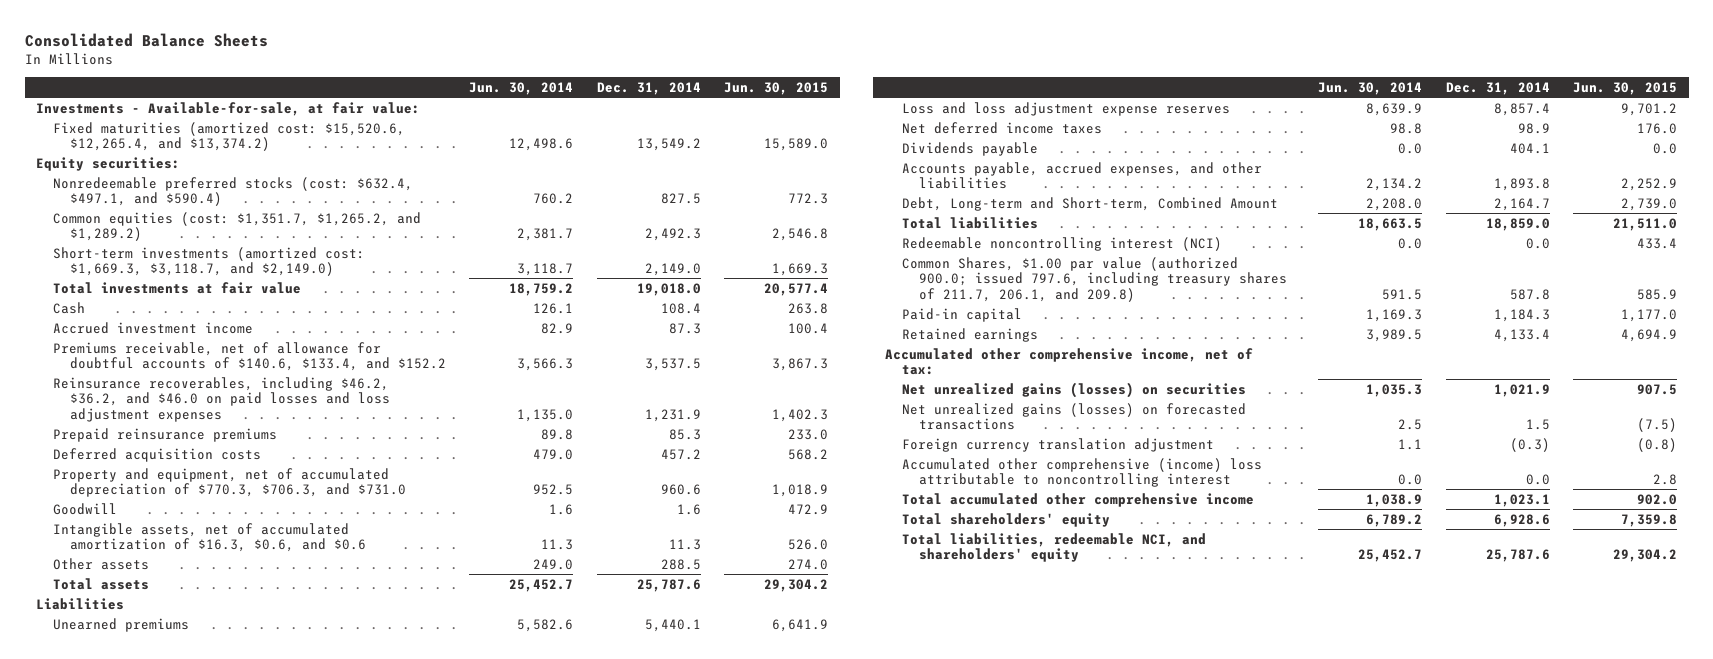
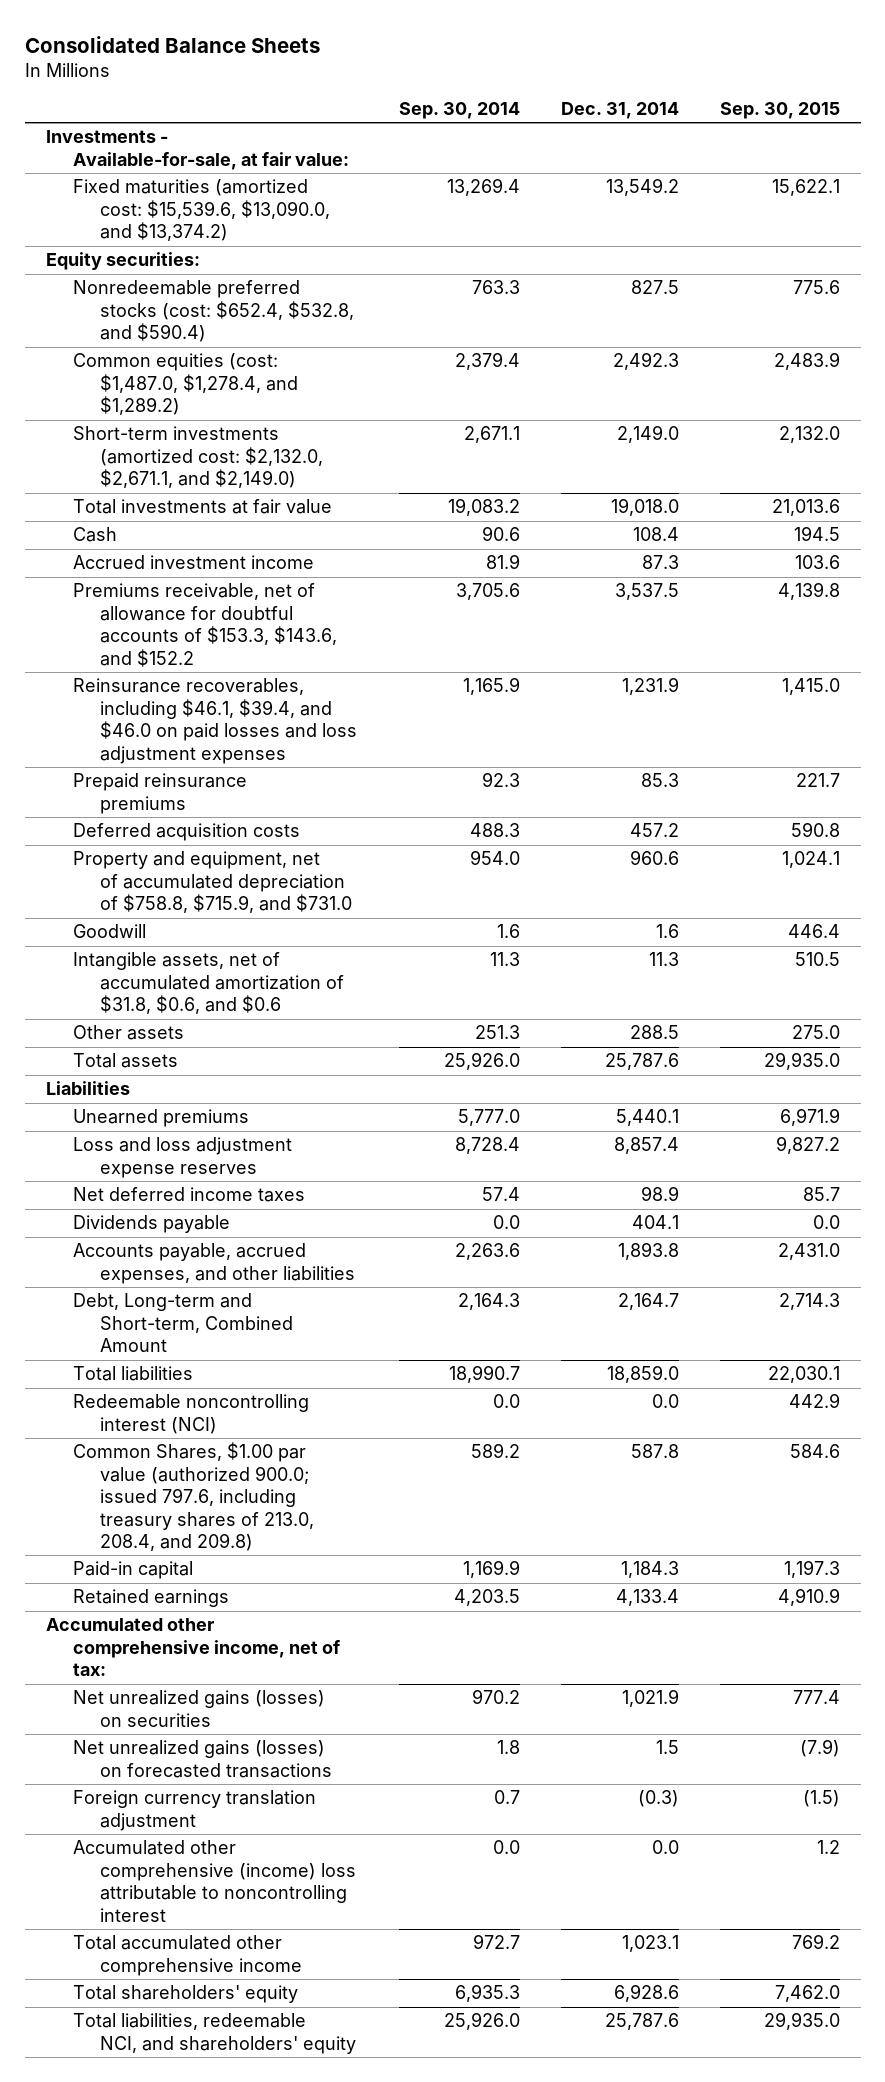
- | Jun. 30, 2014 | Dec. 31, 2014 | Jun. 30, 2015
+ | Sep. 30, 2014 | Dec. 31, 2014 | Sep. 30, 2015
- Fixed maturities (amortized cost: $15,520.6, $12,265.4, and $13,374.2) | 12,498.6 | 13,549.2 | 15,589.0
+ Fixed maturities (amortized cost: $15,539.6, $13,090.0, and $13,374.2) | 13,269.4 | 13,549.2 | 15,622.1
- Nonredeemable preferred stocks (cost: $632.4, $497.1, and $590.4) | 760.2 | 827.5 | 772.3
- Common equities (cost: $1,351.7, $1,265.2, and $1,289.2) | 2,381.7 | 2,492.3 | 2,546.8
- Short-term investments (amortized cost: $1,669.3, $3,118.7, and $2,149.0) | 3,118.7 | 2,149.0 | 1,669.3
+ Nonredeemable preferred stocks (cost: $652.4, $532.8, and $590.4) | 763.3 | 827.5 | 775.6
+ Common equities (cost: $1,487.0, $1,278.4, and $1,289.2) | 2,379.4 | 2,492.3 | 2,483.9
+ Short-term investments (amortized cost: $2,132.0, $2,671.1, and $2,149.0) | 2,671.1 | 2,149.0 | 2,132.0
- Premiums receivable, net of allowance for doubtful accounts of $140.6, $133.4, and $152.2 | 3,566.3 | 3,537.5 | 3,867.3
- Reinsurance recoverables, including $46.2, $36.2, and $46.0 on paid losses and loss adjustment expenses | 1,135.0 | 1,231.9 | 1,402.3
+ Premiums receivable, net of allowance for doubtful accounts of $153.3, $143.6, and $152.2 | 3,705.6 | 3,537.5 | 4,139.8
+ Reinsurance recoverables, including $46.1, $39.4, and $46.0 on paid losses and loss adjustment expenses | 1,165.9 | 1,231.9 | 1,415.0
- Property and equipment, net of accumulated depreciation of $770.3, $706.3, and $731.0 | 952.5 | 960.6 | 1,018.9
+ Property and equipment, net of accumulated depreciation of $758.8, $715.9, and $731.0 | 954.0 | 960.6 | 1,024.1
- Intangible assets, net of accumulated amortization of $16.3, $0.6, and $0.6 | 11.3 | 11.3 | 526.0
+ Intangible assets, net of accumulated amortization of $31.8, $0.6, and $0.6 | 11.3 | 11.3 | 510.5
- Common Shares, $1.00 par value (authorized 900.0; issued 797.6, including treasury shares of 211.7, 206.1, and 209.8) | 591.5 | 587.8 | 585.9
+ Common Shares, $1.00 par value (authorized 900.0; issued 797.6, including treasury shares of 213.0, 208.4, and 209.8) | 589.2 | 587.8 | 584.6

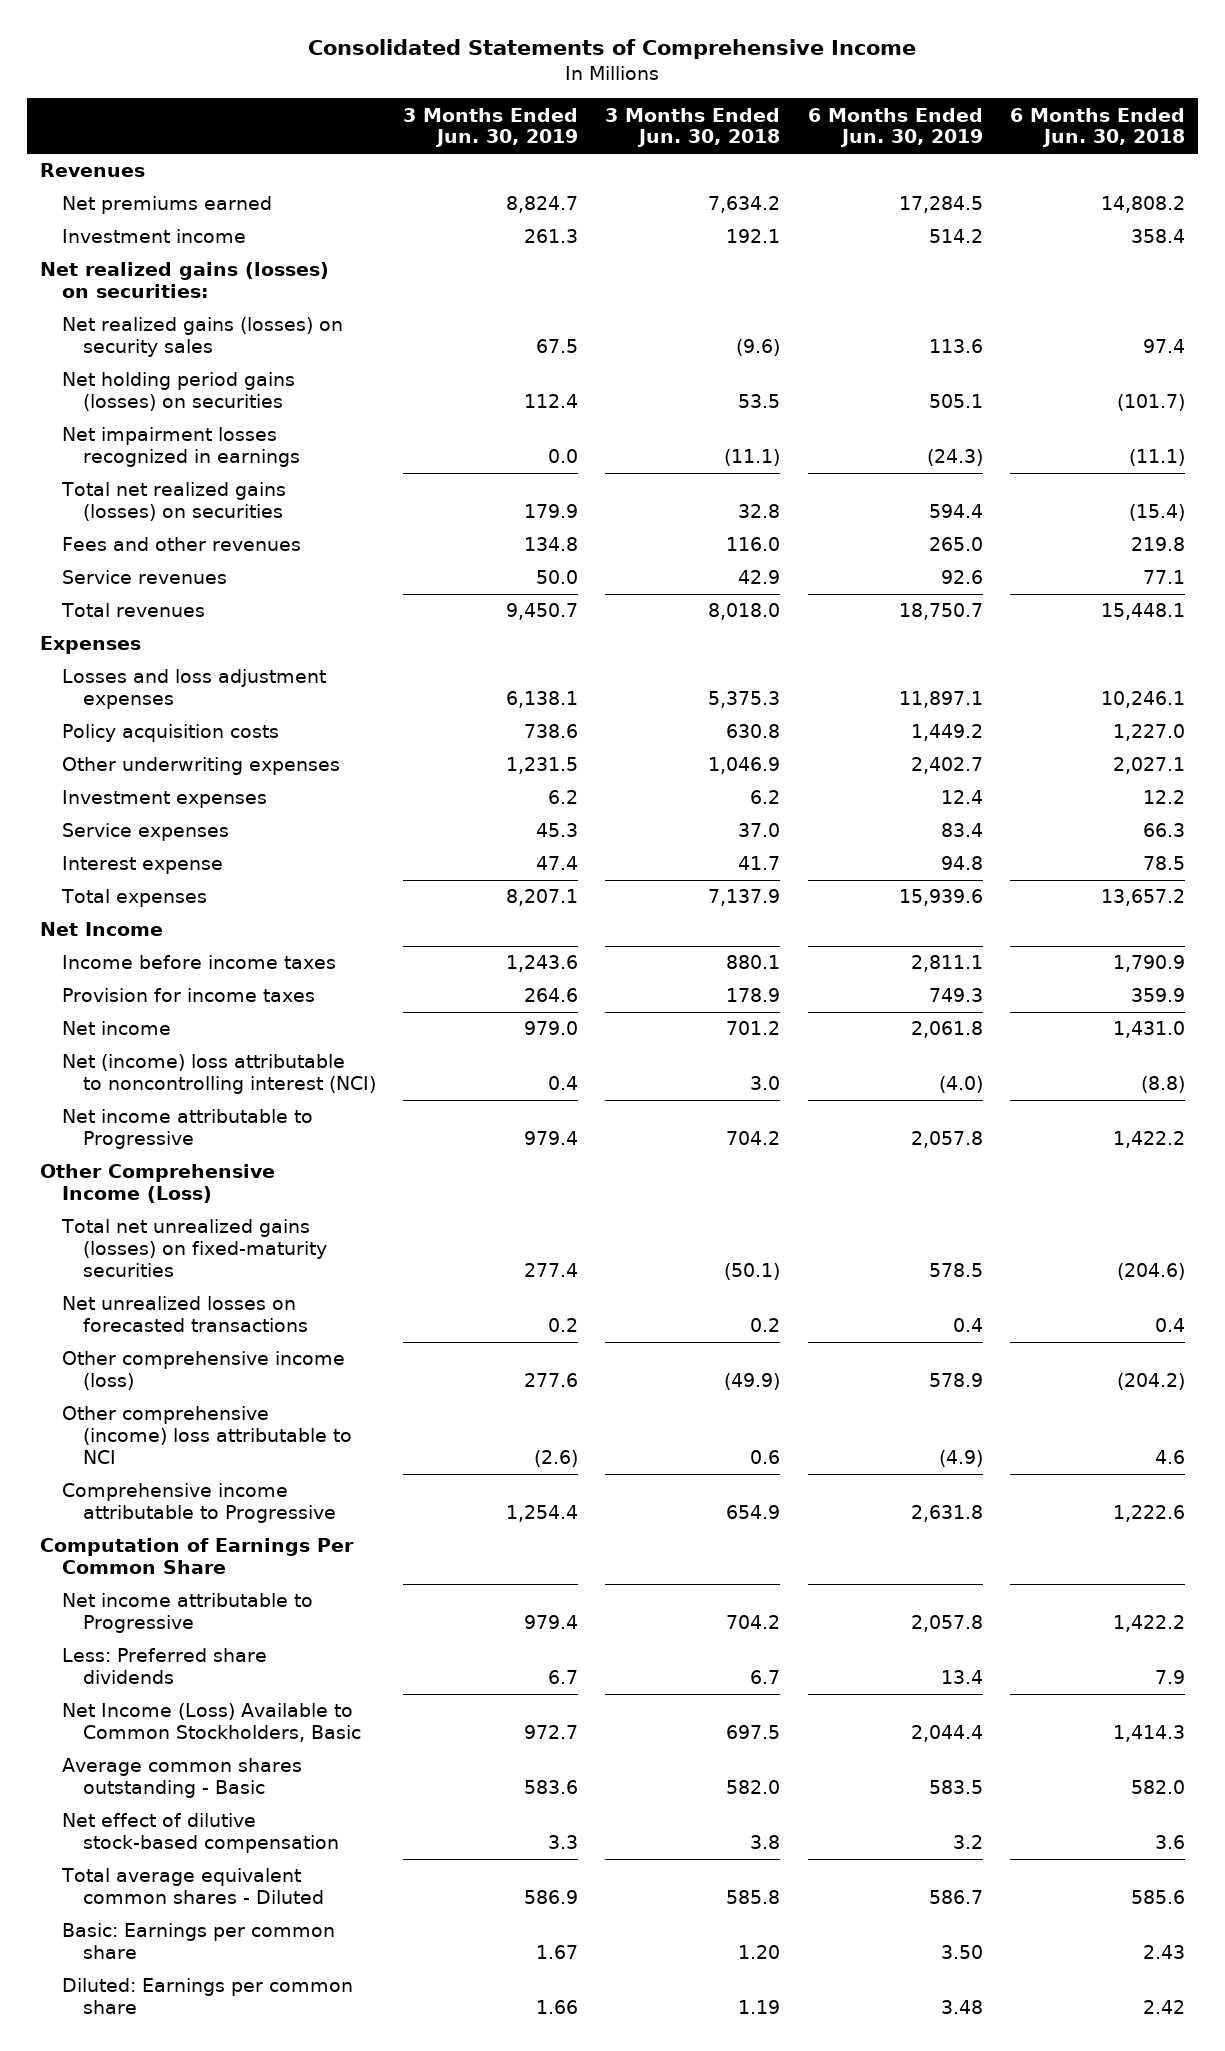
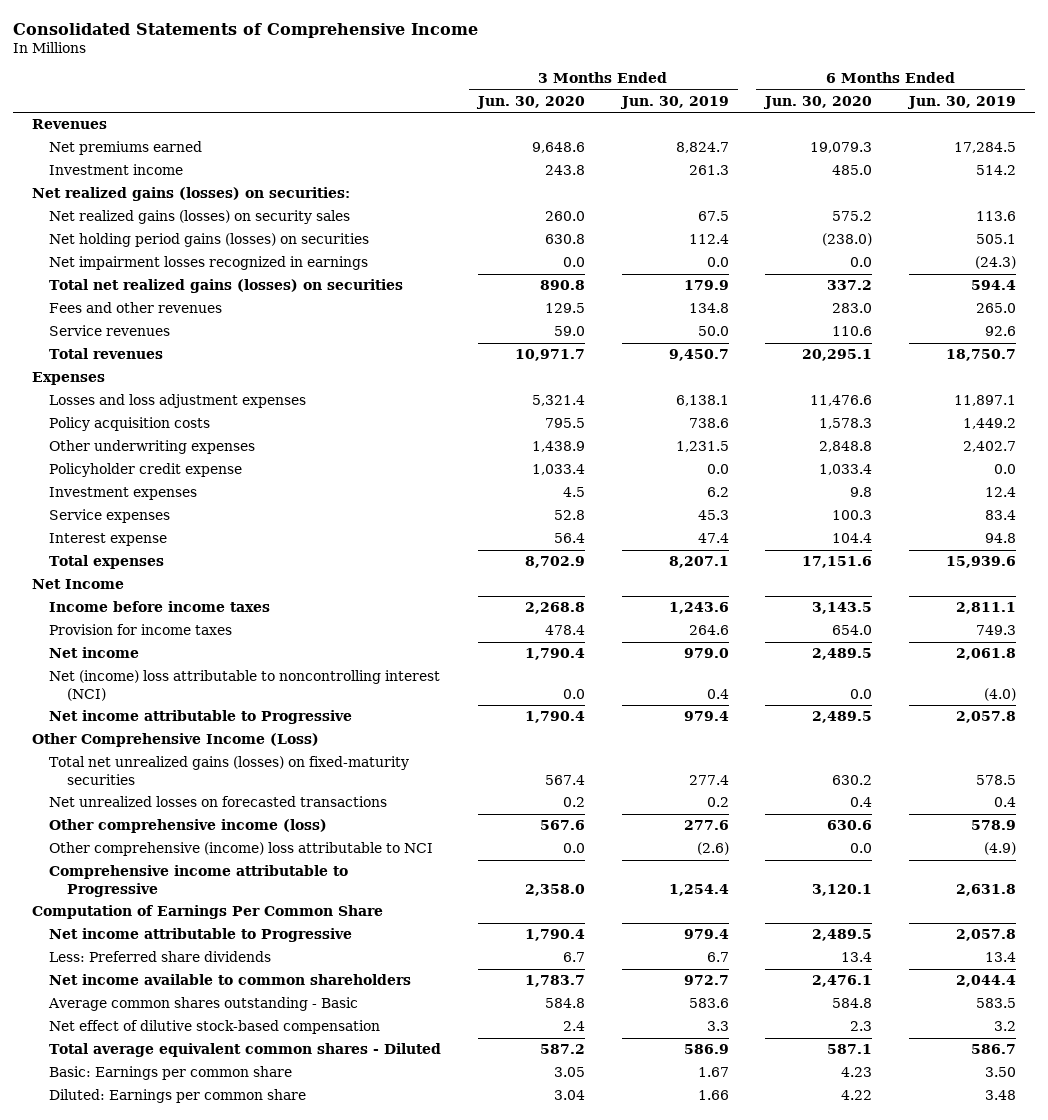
- | 3 Months Ended Jun. 30, 2019 | 3 Months Ended Jun. 30, 2018 | 6 Months Ended Jun. 30, 2019 | 6 Months Ended Jun. 30, 2018
+ | 3 Months Ended Jun. 30, 2020 | 3 Months Ended Jun. 30, 2019 | 6 Months Ended Jun. 30, 2020 | 6 Months Ended Jun. 30, 2019
+ Policyholder credit expense | 1,033.4 | 0.0 | 1,033.4 | 0.0
- Net Income (Loss) Available to Common Stockholders, Basic | 972.7 | 697.5 | 2,044.4 | 1,414.3
+ Net income available to common shareholders | 1,783.7 | 972.7 | 2,476.1 | 2,044.4

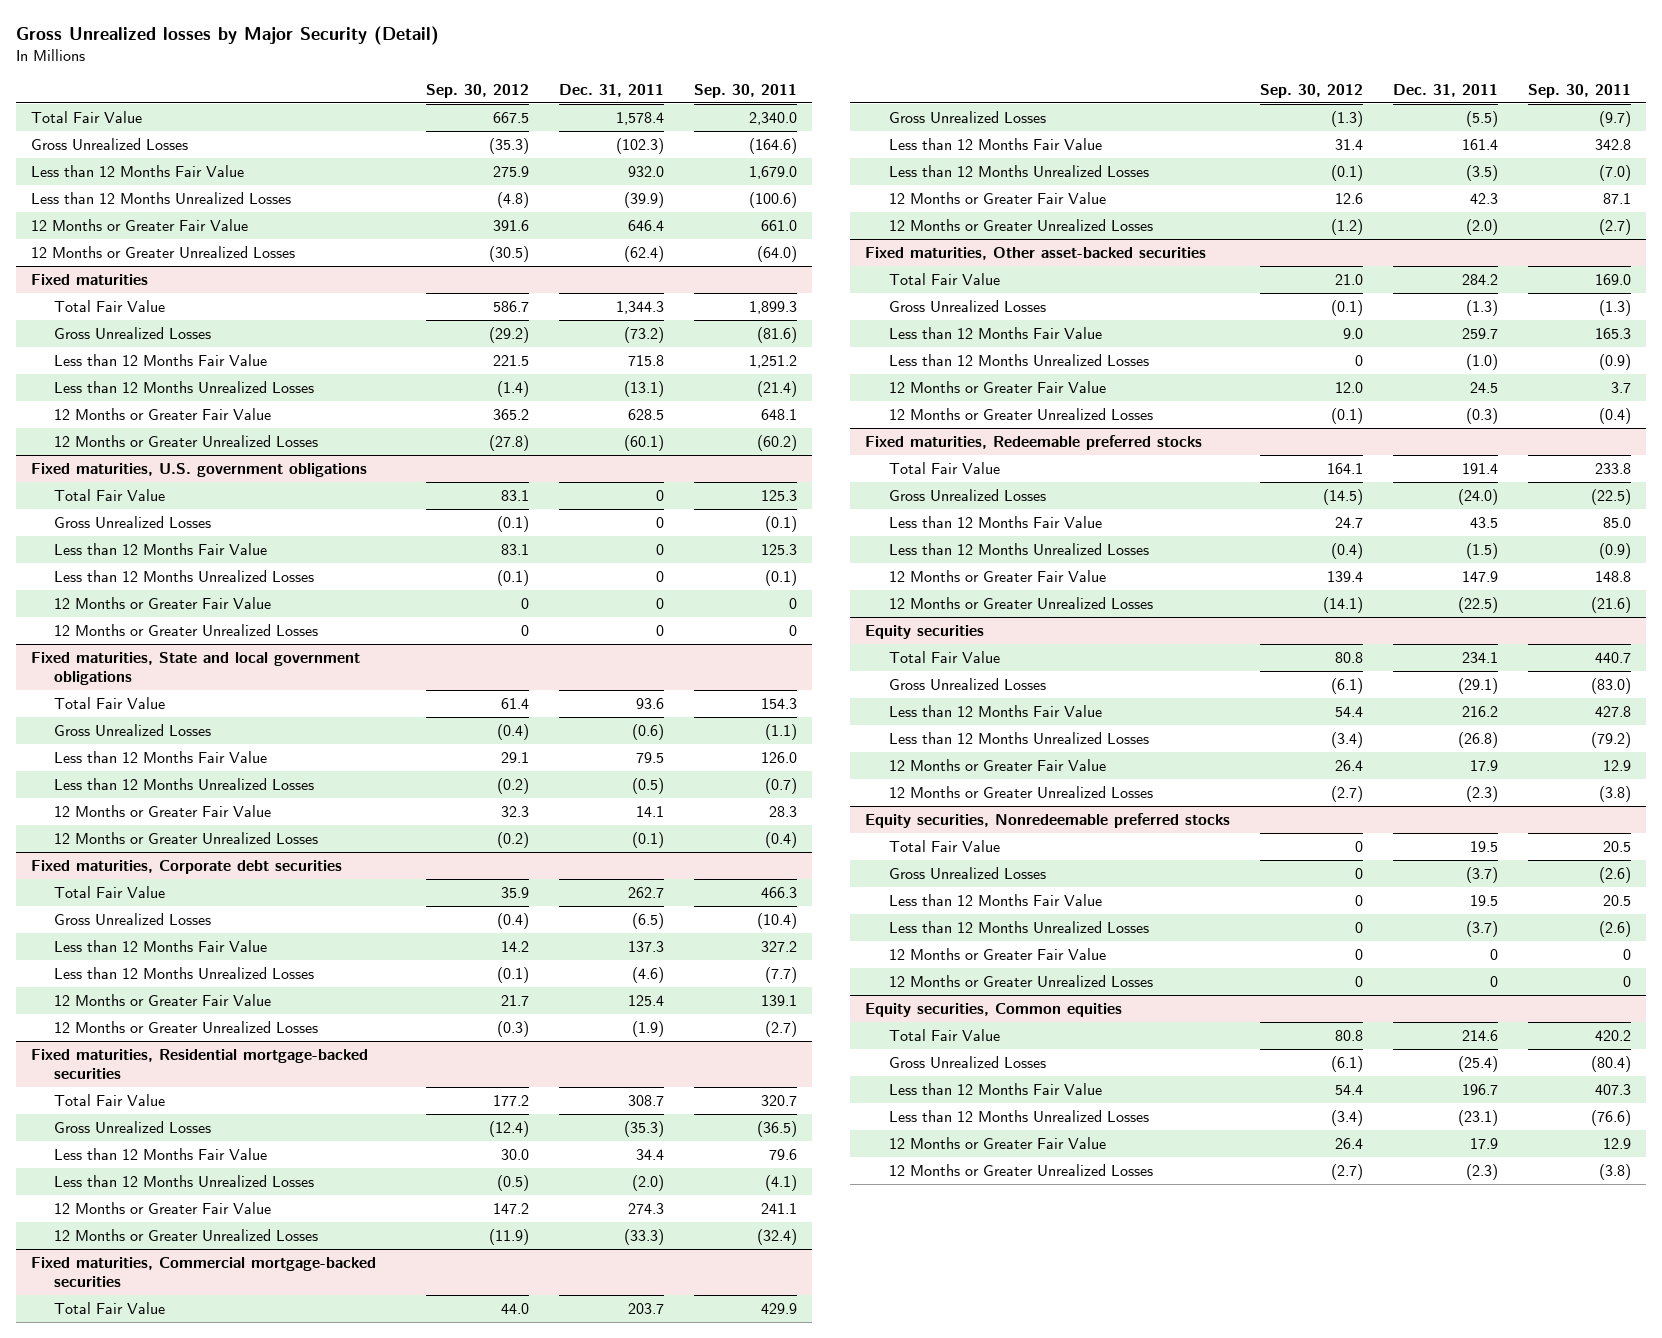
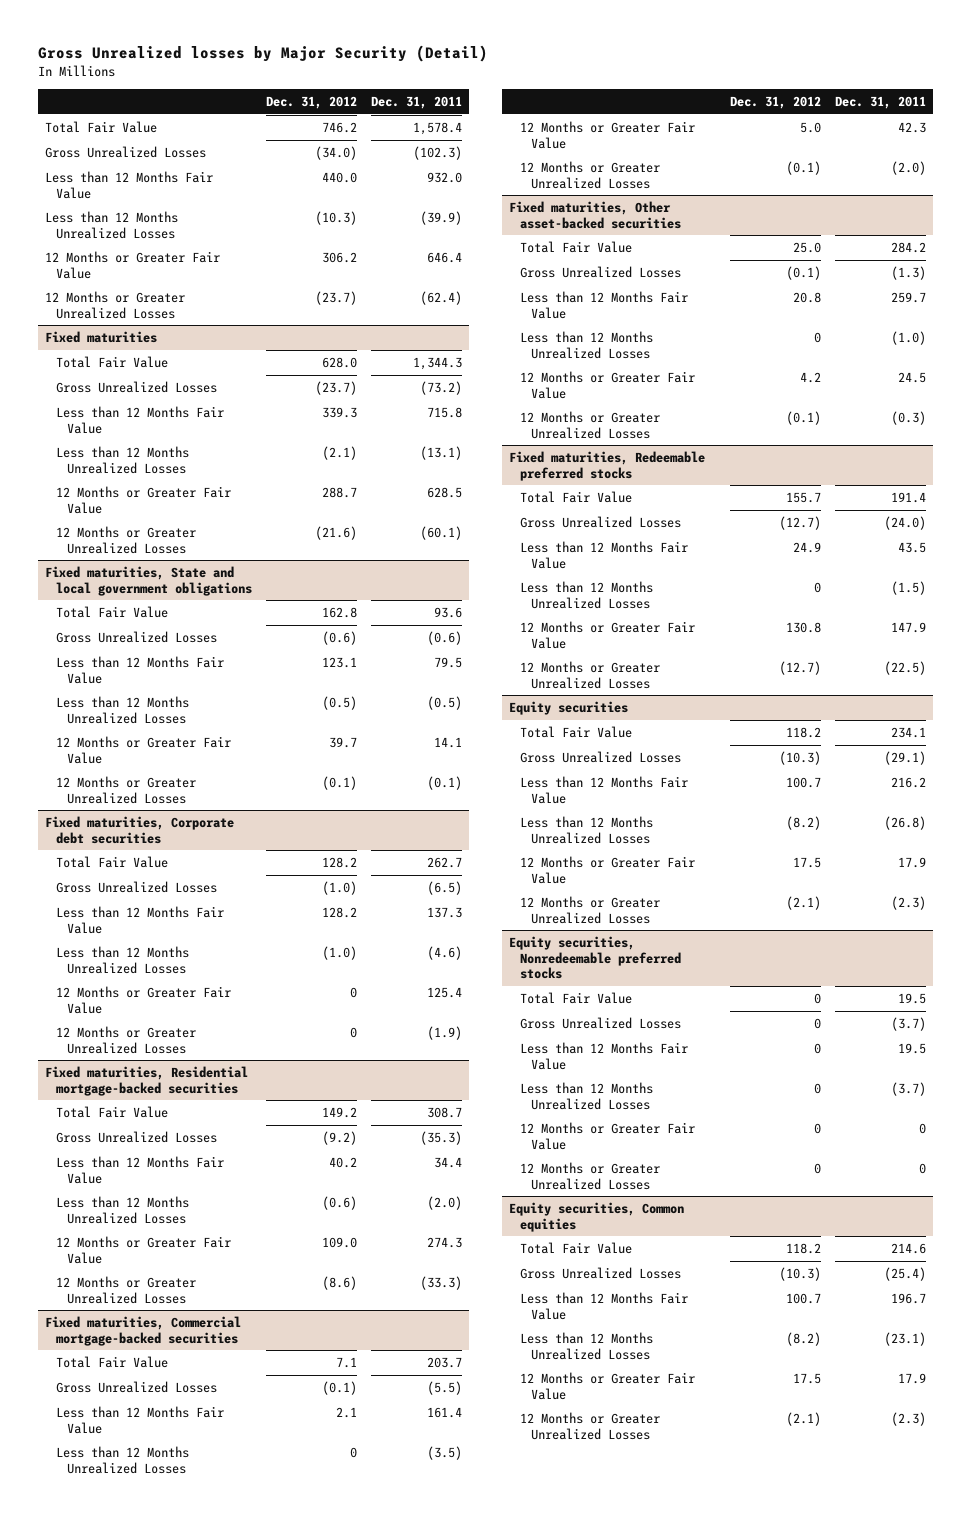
- | Sep. 30, 2012 | Dec. 31, 2011 | Sep. 30, 2011
+ | Dec. 31, 2012 | Dec. 31, 2011
- Fixed maturities, U.S. government obligations
- Total Fair Value | 83.1 | 0 | 125.3
- Gross Unrealized Losses | (0.1) | 0 | (0.1)
- Less than 12 Months Fair Value | 83.1 | 0 | 125.3
- Less than 12 Months Unrealized Losses | (0.1) | 0 | (0.1)
- 12 Months or Greater Fair Value | 0 | 0 | 0
- 12 Months or Greater Unrealized Losses | 0 | 0 | 0

